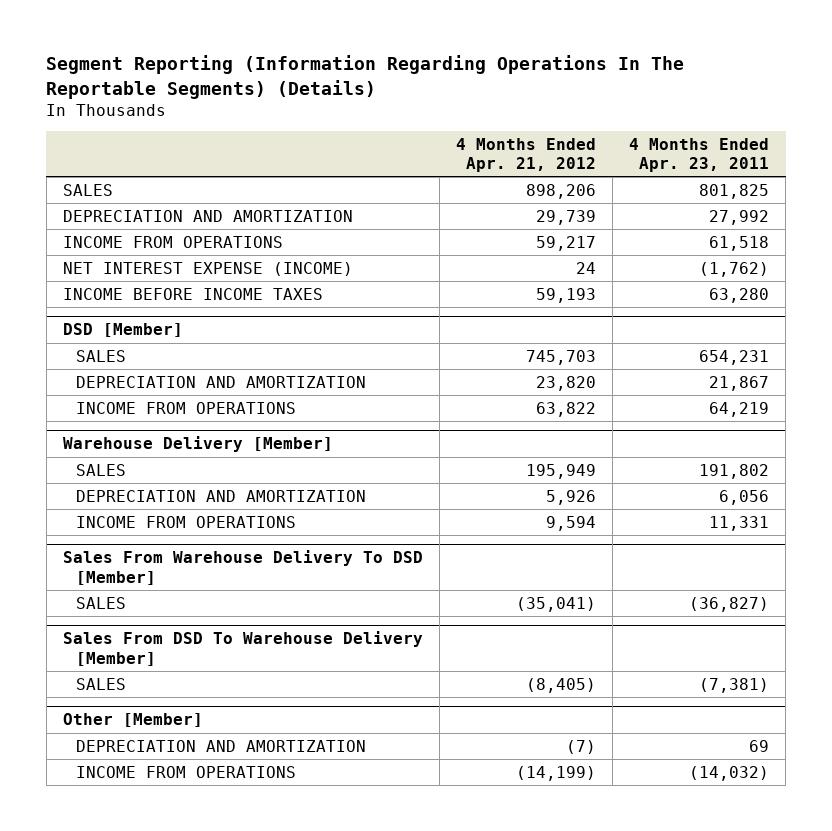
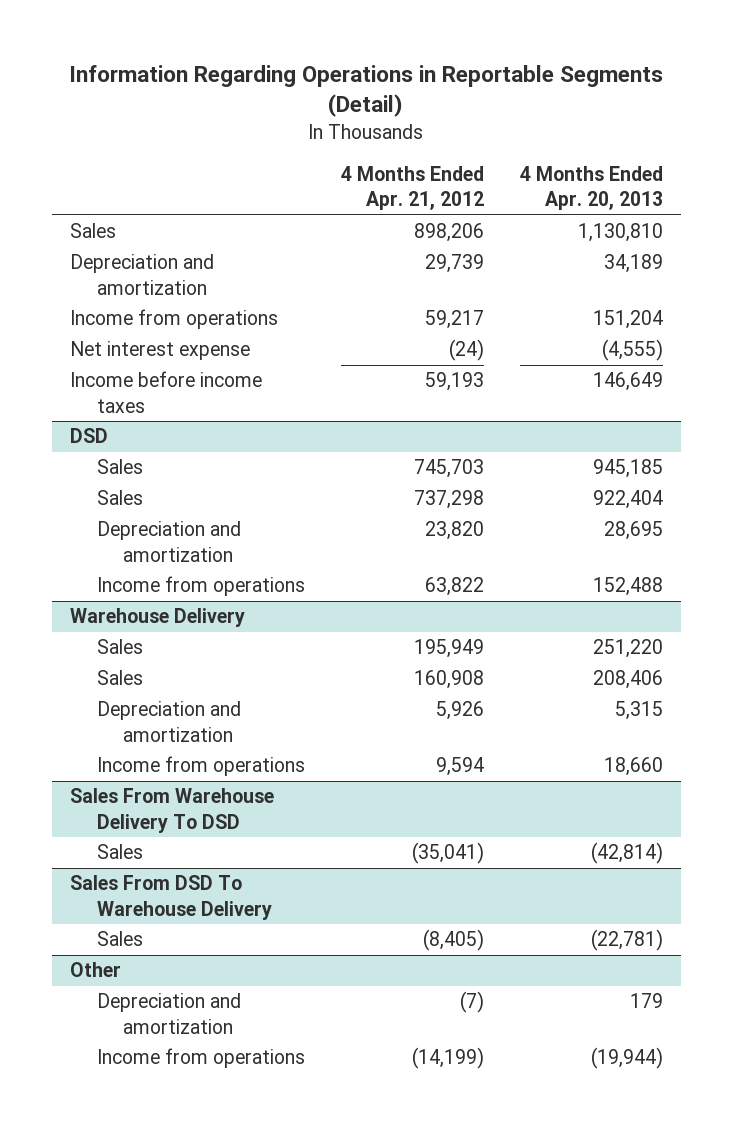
- Segment Reporting (Information Regarding Operations In The Reportable Segments) (Details)
+ Information Regarding Operations in Reportable Segments (Detail)
- | 4 Months Ended Apr. 21, 2012 | 4 Months Ended Apr. 23, 2011
+ | 4 Months Ended Apr. 21, 2012 | 4 Months Ended Apr. 20, 2013
- SALES | 898,206 | 801,825
- DEPRECIATION AND AMORTIZATION | 29,739 | 27,992
- INCOME FROM OPERATIONS | 59,217 | 61,518
- NET INTEREST EXPENSE (INCOME) | 24 | (1,762)
- INCOME BEFORE INCOME TAXES | 59,193 | 63,280
- DSD [Member]
- SALES | 745,703 | 654,231
- DEPRECIATION AND AMORTIZATION | 23,820 | 21,867
- INCOME FROM OPERATIONS | 63,822 | 64,219
- Warehouse Delivery [Member]
- SALES | 195,949 | 191,802
- DEPRECIATION AND AMORTIZATION | 5,926 | 6,056
- INCOME FROM OPERATIONS | 9,594 | 11,331
- Sales From Warehouse Delivery To DSD [Member]
- SALES | (35,041) | (36,827)
- Sales From DSD To Warehouse Delivery [Member]
- SALES | (8,405) | (7,381)
- Other [Member]
- DEPRECIATION AND AMORTIZATION | (7) | 69
- INCOME FROM OPERATIONS | (14,199) | (14,032)
+ Sales | 898,206 | 1,130,810
+ Depreciation and amortization | 29,739 | 34,189
+ Income from operations | 59,217 | 151,204
+ Net interest expense | (24) | (4,555)
+ Income before income taxes | 59,193 | 146,649
+ DSD
+ Sales | 745,703 | 945,185
+ Sales | 737,298 | 922,404
+ Depreciation and amortization | 23,820 | 28,695
+ Income from operations | 63,822 | 152,488
+ Warehouse Delivery
+ Sales | 195,949 | 251,220
+ Sales | 160,908 | 208,406
+ Depreciation and amortization | 5,926 | 5,315
+ Income from operations | 9,594 | 18,660
+ Sales From Warehouse Delivery To DSD
+ Sales | (35,041) | (42,814)
+ Sales From DSD To Warehouse Delivery
+ Sales | (8,405) | (22,781)
+ Other
+ Depreciation and amortization | (7) | 179
+ Income from operations | (14,199) | (19,944)

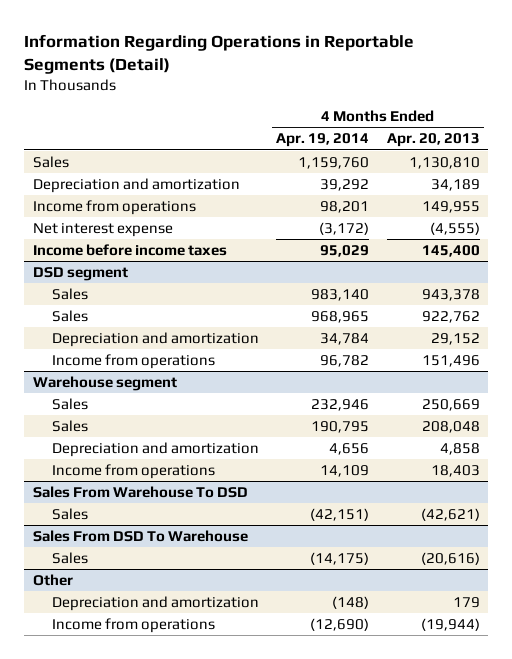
- | 4 Months Ended Apr. 21, 2012 | 4 Months Ended Apr. 20, 2013
+ | 4 Months Ended Apr. 19, 2014 | 4 Months Ended Apr. 20, 2013
- Income from operations | 59,217 | 151,204
+ Income from operations | 98,201 | 149,955
- Income before income taxes | 59,193 | 146,649
- DSD
- Sales | 745,703 | 945,185
- Sales | 737,298 | 922,404
- Depreciation and amortization | 23,820 | 28,695
- Income from operations | 63,822 | 152,488
- Warehouse Delivery
- Sales | 195,949 | 251,220
- Sales | 160,908 | 208,406
- Depreciation and amortization | 5,926 | 5,315
- Income from operations | 9,594 | 18,660
- Sales From Warehouse Delivery To DSD
- Sales | (35,041) | (42,814)
- Sales From DSD To Warehouse Delivery
- Sales | (8,405) | (22,781)
+ Income before income taxes | 95,029 | 145,400
+ DSD segment
+ Sales | 983,140 | 943,378
+ Sales | 968,965 | 922,762
+ Depreciation and amortization | 34,784 | 29,152
+ Income from operations | 96,782 | 151,496
+ Warehouse segment
+ Sales | 232,946 | 250,669
+ Sales | 190,795 | 208,048
+ Depreciation and amortization | 4,656 | 4,858
+ Income from operations | 14,109 | 18,403
+ Sales From Warehouse To DSD
+ Sales | (42,151) | (42,621)
+ Sales From DSD To Warehouse
+ Sales | (14,175) | (20,616)

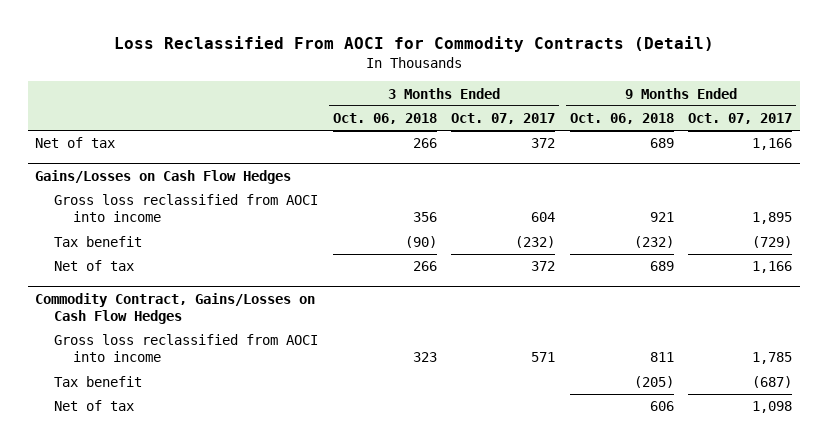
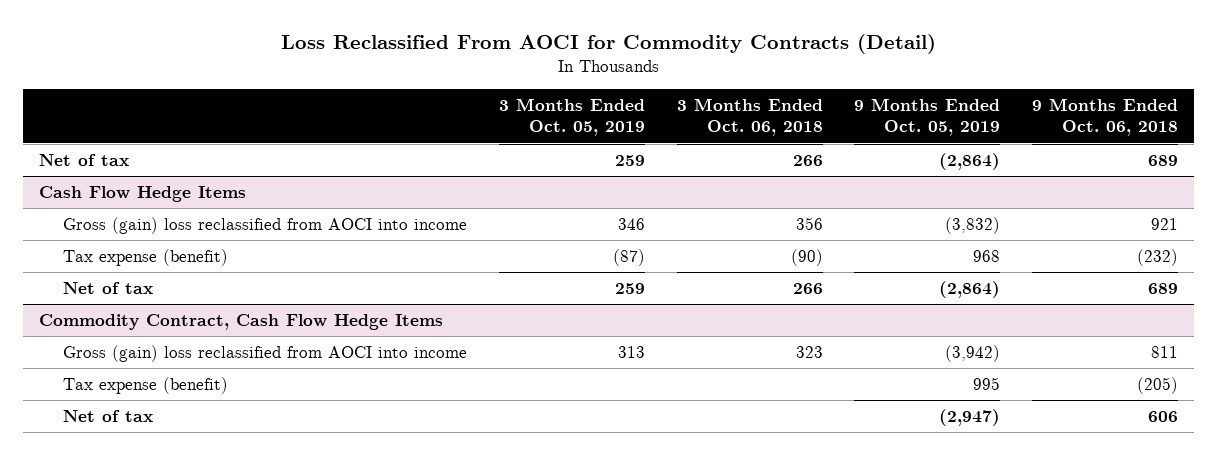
- | 3 Months Ended Oct. 06, 2018 | 3 Months Ended Oct. 07, 2017 | 9 Months Ended Oct. 06, 2018 | 9 Months Ended Oct. 07, 2017
+ | 3 Months Ended Oct. 05, 2019 | 3 Months Ended Oct. 06, 2018 | 9 Months Ended Oct. 05, 2019 | 9 Months Ended Oct. 06, 2018
- Gains/Losses on Cash Flow Hedges
- Gross loss reclassified from AOCI into income | 356 | 604 | 921 | 1,895
- Tax benefit | (90) | (232) | (232) | (729)
+ Cash Flow Hedge Items
+ Gross (gain) loss reclassified from AOCI into income | 346 | 356 | (3,832) | 921
+ Tax expense (benefit) | (87) | (90) | 968 | (232)
- Commodity Contract, Gains/Losses on Cash Flow Hedges
- Gross loss reclassified from AOCI into income | 323 | 571 | 811 | 1,785
- Tax benefit | | | (205) | (687)
+ Commodity Contract, Cash Flow Hedge Items
+ Gross (gain) loss reclassified from AOCI into income | 313 | 323 | (3,942) | 811
+ Tax expense (benefit) | | | 995 | (205)

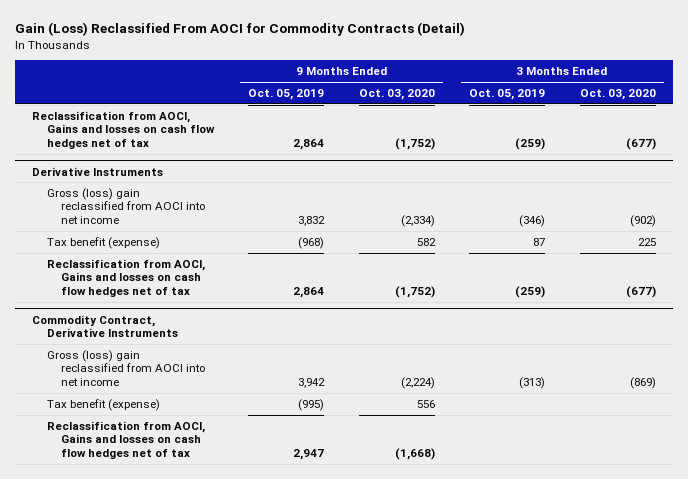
- Loss Reclassified From AOCI for Commodity Contracts (Detail)
+ Gain (Loss) Reclassified From AOCI for Commodity Contracts (Detail)
- | 3 Months Ended Oct. 05, 2019 | 3 Months Ended Oct. 06, 2018 | 9 Months Ended Oct. 05, 2019 | 9 Months Ended Oct. 06, 2018
+ | 9 Months Ended Oct. 05, 2019 | 9 Months Ended Oct. 03, 2020 | 3 Months Ended Oct. 05, 2019 | 3 Months Ended Oct. 03, 2020
- Net of tax | 259 | 266 | (2,864) | 689
- Cash Flow Hedge Items
- Gross (gain) loss reclassified from AOCI into income | 346 | 356 | (3,832) | 921
- Tax expense (benefit) | (87) | (90) | 968 | (232)
- Net of tax | 259 | 266 | (2,864) | 689
- Commodity Contract, Cash Flow Hedge Items
- Gross (gain) loss reclassified from AOCI into income | 313 | 323 | (3,942) | 811
- Tax expense (benefit) | | | 995 | (205)
- Net of tax | | | (2,947) | 606
+ Reclassification from AOCI, Gains and losses on cash flow hedges net of tax | 2,864 | (1,752) | (259) | (677)
+ Derivative Instruments
+ Gross (loss) gain reclassified from AOCI into net income | 3,832 | (2,334) | (346) | (902)
+ Tax benefit (expense) | (968) | 582 | 87 | 225
+ Reclassification from AOCI, Gains and losses on cash flow hedges net of tax | 2,864 | (1,752) | (259) | (677)
+ Commodity Contract, Derivative Instruments
+ Gross (loss) gain reclassified from AOCI into net income | 3,942 | (2,224) | (313) | (869)
+ Tax benefit (expense) | (995) | 556 | |
+ Reclassification from AOCI, Gains and losses on cash flow hedges net of tax | 2,947 | (1,668) | |

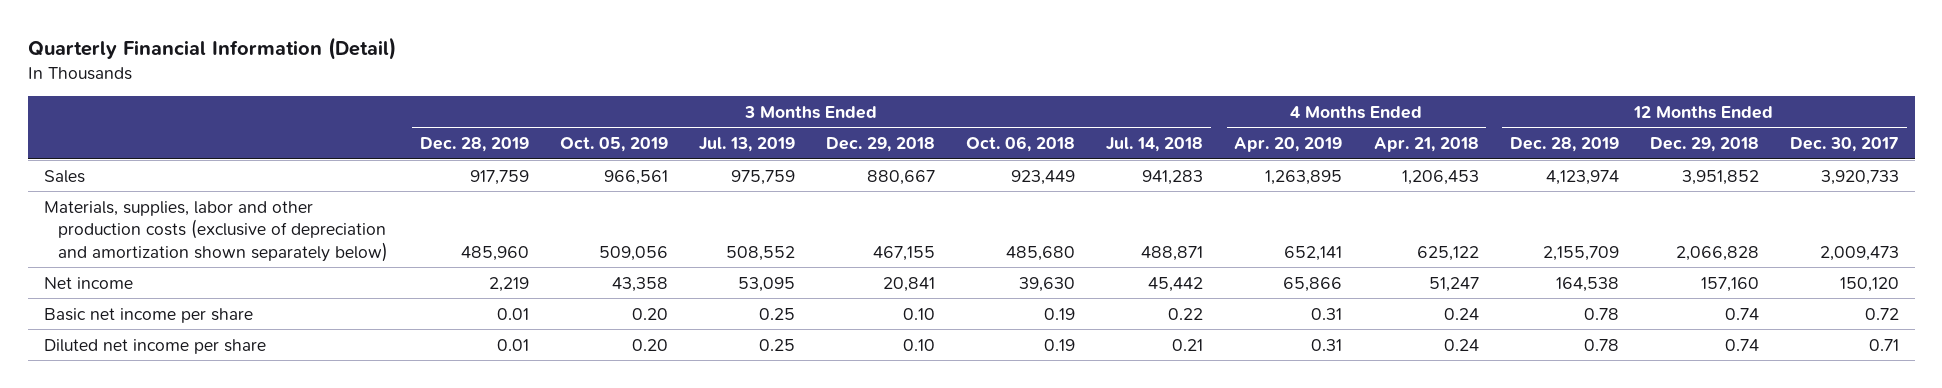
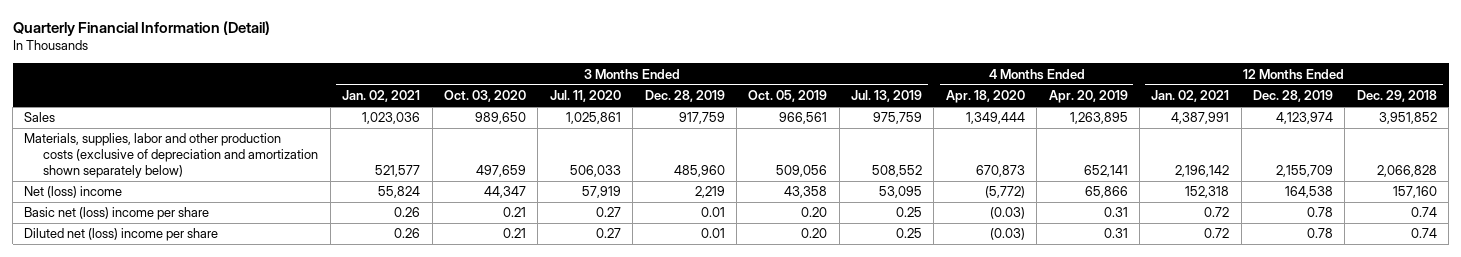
- | 3 Months Ended Dec. 28, 2019 | 3 Months Ended Oct. 05, 2019 | 3 Months Ended Jul. 13, 2019 | 3 Months Ended Dec. 29, 2018 | 3 Months Ended Oct. 06, 2018 | 3 Months Ended Jul. 14, 2018 | 4 Months Ended Apr. 20, 2019 | 4 Months Ended Apr. 21, 2018 | 12 Months Ended Dec. 28, 2019 | 12 Months Ended Dec. 29, 2018 | 12 Months Ended Dec. 30, 2017
+ | 3 Months Ended Jan. 02, 2021 | 3 Months Ended Oct. 03, 2020 | 3 Months Ended Jul. 11, 2020 | 3 Months Ended Dec. 28, 2019 | 3 Months Ended Oct. 05, 2019 | 3 Months Ended Jul. 13, 2019 | 4 Months Ended Apr. 18, 2020 | 4 Months Ended Apr. 20, 2019 | 12 Months Ended Jan. 02, 2021 | 12 Months Ended Dec. 28, 2019 | 12 Months Ended Dec. 29, 2018
- Net income | 2,219 | 43,358 | 53,095 | 20,841 | 39,630 | 45,442 | 65,866 | 51,247 | 164,538 | 157,160 | 150,120
- Basic net income per share | 0.01 | 0.20 | 0.25 | 0.10 | 0.19 | 0.22 | 0.31 | 0.24 | 0.78 | 0.74 | 0.72
- Diluted net income per share | 0.01 | 0.20 | 0.25 | 0.10 | 0.19 | 0.21 | 0.31 | 0.24 | 0.78 | 0.74 | 0.71
+ Net (loss) income | 55,824 | 44,347 | 57,919 | 2,219 | 43,358 | 53,095 | (5,772) | 65,866 | 152,318 | 164,538 | 157,160
+ Basic net (loss) income per share | 0.26 | 0.21 | 0.27 | 0.01 | 0.20 | 0.25 | (0.03) | 0.31 | 0.72 | 0.78 | 0.74
+ Diluted net (loss) income per share | 0.26 | 0.21 | 0.27 | 0.01 | 0.20 | 0.25 | (0.03) | 0.31 | 0.72 | 0.78 | 0.74

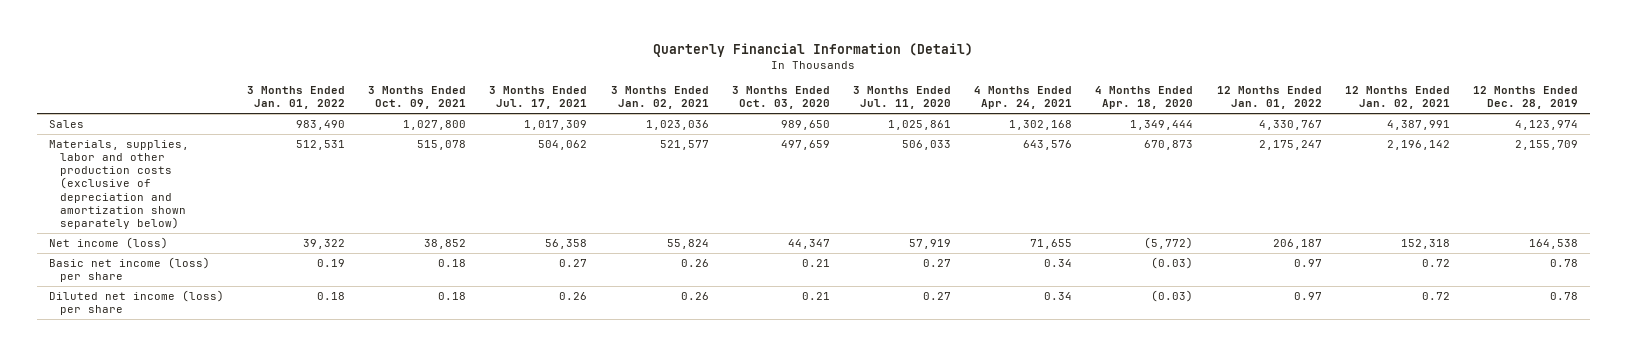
- | 3 Months Ended Jan. 02, 2021 | 3 Months Ended Oct. 03, 2020 | 3 Months Ended Jul. 11, 2020 | 3 Months Ended Dec. 28, 2019 | 3 Months Ended Oct. 05, 2019 | 3 Months Ended Jul. 13, 2019 | 4 Months Ended Apr. 18, 2020 | 4 Months Ended Apr. 20, 2019 | 12 Months Ended Jan. 02, 2021 | 12 Months Ended Dec. 28, 2019 | 12 Months Ended Dec. 29, 2018
+ | 3 Months Ended Jan. 01, 2022 | 3 Months Ended Oct. 09, 2021 | 3 Months Ended Jul. 17, 2021 | 3 Months Ended Jan. 02, 2021 | 3 Months Ended Oct. 03, 2020 | 3 Months Ended Jul. 11, 2020 | 4 Months Ended Apr. 24, 2021 | 4 Months Ended Apr. 18, 2020 | 12 Months Ended Jan. 01, 2022 | 12 Months Ended Jan. 02, 2021 | 12 Months Ended Dec. 28, 2019
- Net (loss) income | 55,824 | 44,347 | 57,919 | 2,219 | 43,358 | 53,095 | (5,772) | 65,866 | 152,318 | 164,538 | 157,160
- Basic net (loss) income per share | 0.26 | 0.21 | 0.27 | 0.01 | 0.20 | 0.25 | (0.03) | 0.31 | 0.72 | 0.78 | 0.74
- Diluted net (loss) income per share | 0.26 | 0.21 | 0.27 | 0.01 | 0.20 | 0.25 | (0.03) | 0.31 | 0.72 | 0.78 | 0.74
+ Net income (loss) | 39,322 | 38,852 | 56,358 | 55,824 | 44,347 | 57,919 | 71,655 | (5,772) | 206,187 | 152,318 | 164,538
+ Basic net income (loss) per share | 0.19 | 0.18 | 0.27 | 0.26 | 0.21 | 0.27 | 0.34 | (0.03) | 0.97 | 0.72 | 0.78
+ Diluted net income (loss) per share | 0.18 | 0.18 | 0.26 | 0.26 | 0.21 | 0.27 | 0.34 | (0.03) | 0.97 | 0.72 | 0.78

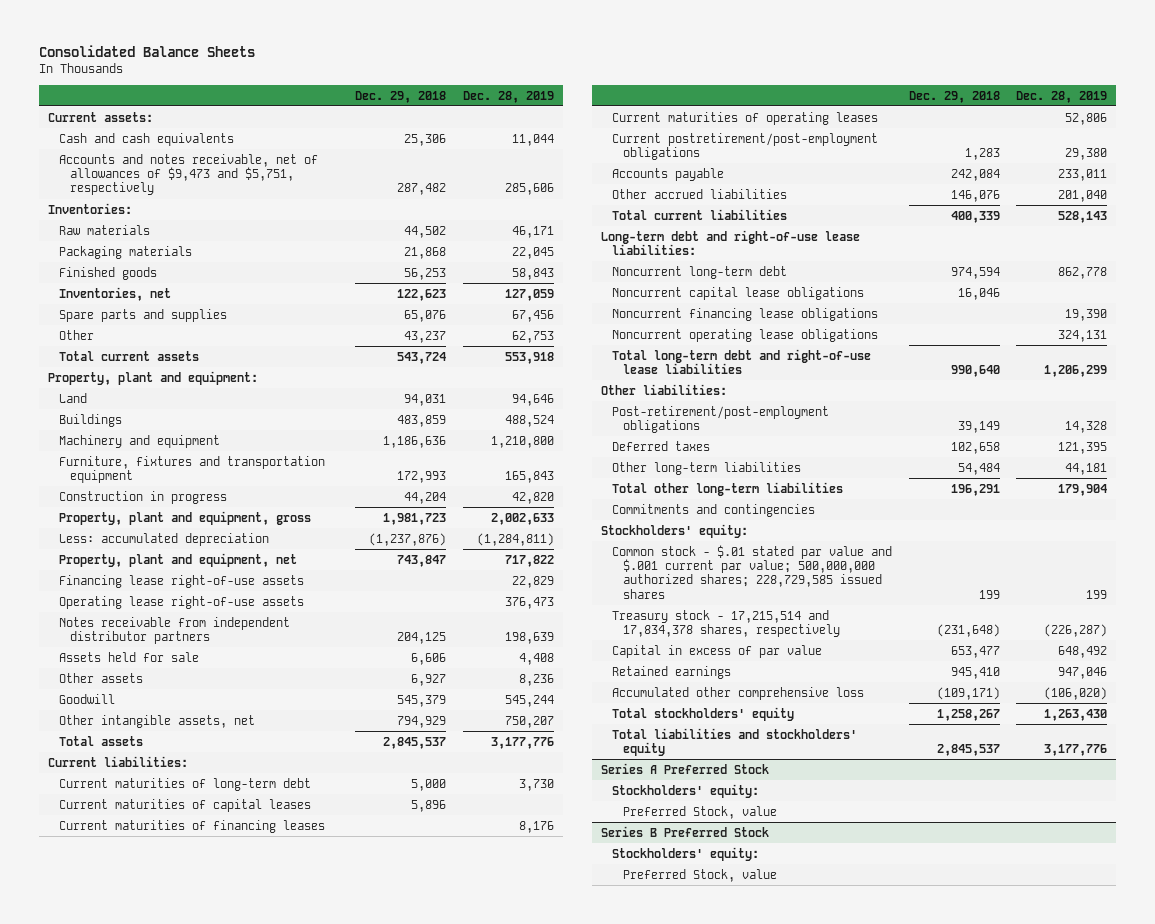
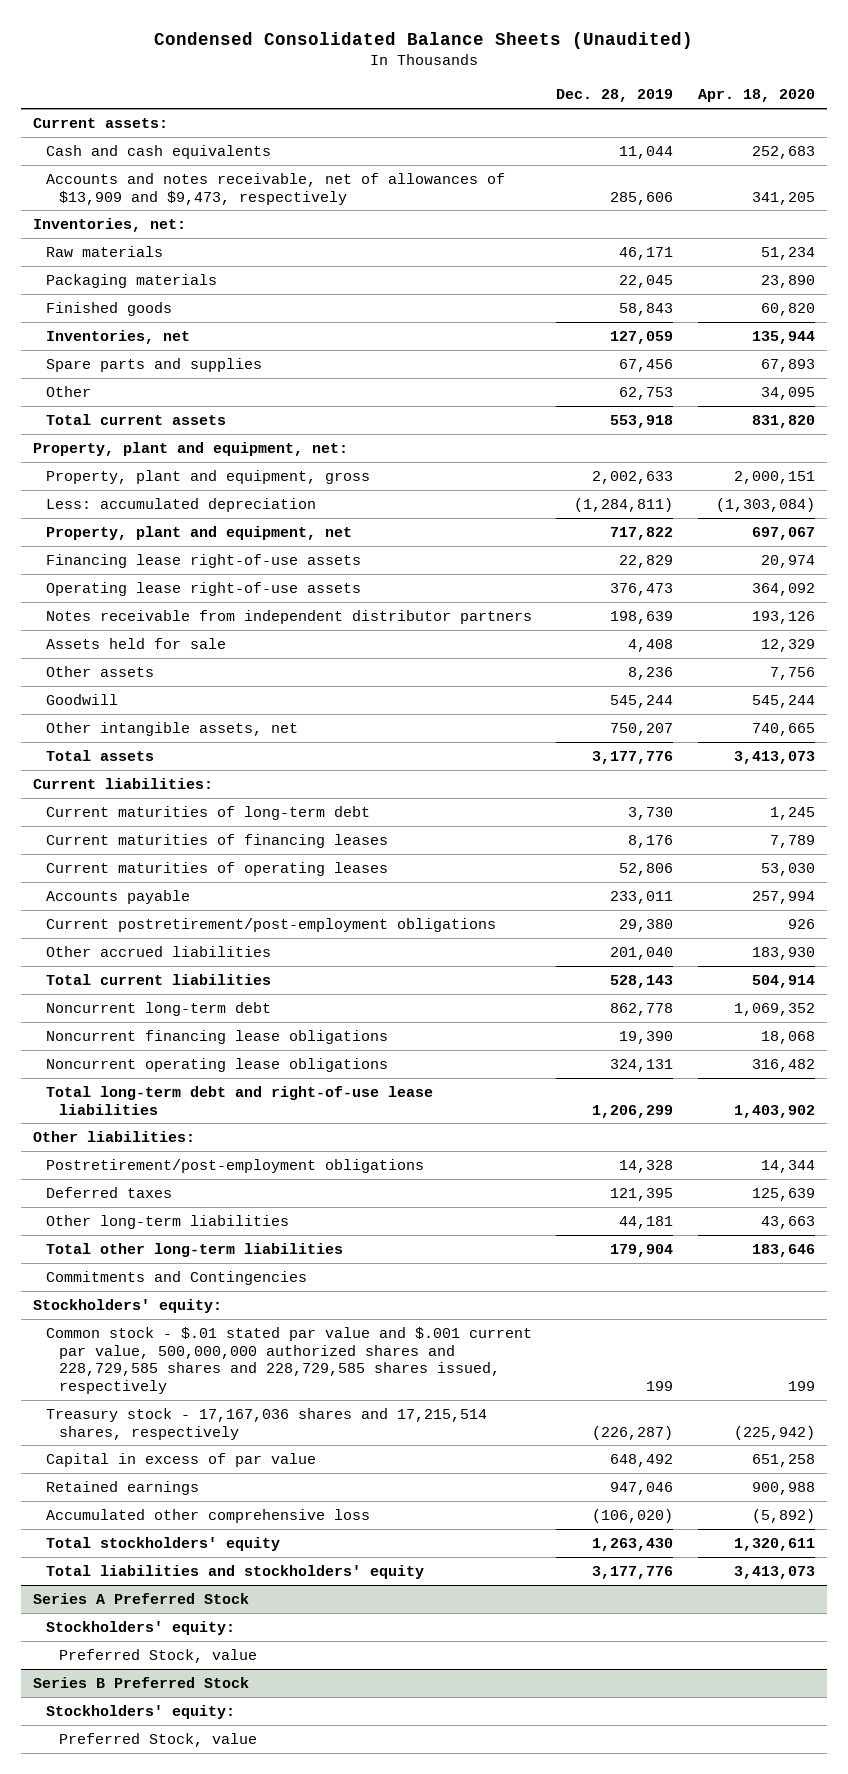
- Consolidated Balance Sheets
+ Condensed Consolidated Balance Sheets (Unaudited)
- | Dec. 29, 2018 | Dec. 28, 2019
+ | Dec. 28, 2019 | Apr. 18, 2020
- Accounts and notes receivable, net of allowances of $9,473 and $5,751, respectively | 287,482 | 285,606
- Inventories:
+ Accounts and notes receivable, net of allowances of $13,909 and $9,473, respectively | 285,606 | 341,205
+ Inventories, net:
- Property, plant and equipment:
- Land | 94,031 | 94,646
- Buildings | 483,859 | 488,524
- Machinery and equipment | 1,186,636 | 1,210,800
- Furniture, fixtures and transportation equipment | 172,993 | 165,843
- Construction in progress | 44,204 | 42,820
+ Property, plant and equipment, net:
- Current maturities of capital leases | 5,896 |
moved down: Current postretirement/post-employment obligations | 29,380 | 926
- Long-term debt and right-of-use lease liabilities:
- Noncurrent capital lease obligations | 16,046 |
- Post-retirement/post-employment obligations | 39,149 | 14,328
+ Postretirement/post-employment obligations | 14,328 | 14,344
- Commitments and contingencies
+ Commitments and Contingencies
- Common stock - $.01 stated par value and $.001 current par value; 500,000,000 authorized shares; 228,729,585 issued shares | 199 | 199
- Treasury stock - 17,215,514 and 17,834,378 shares, respectively | (231,648) | (226,287)
+ Common stock - $.01 stated par value and $.001 current par value, 500,000,000 authorized shares and 228,729,585 shares and 228,729,585 shares issued, respectively | 199 | 199
+ Treasury stock - 17,167,036 shares and 17,215,514 shares, respectively | (226,287) | (225,942)

